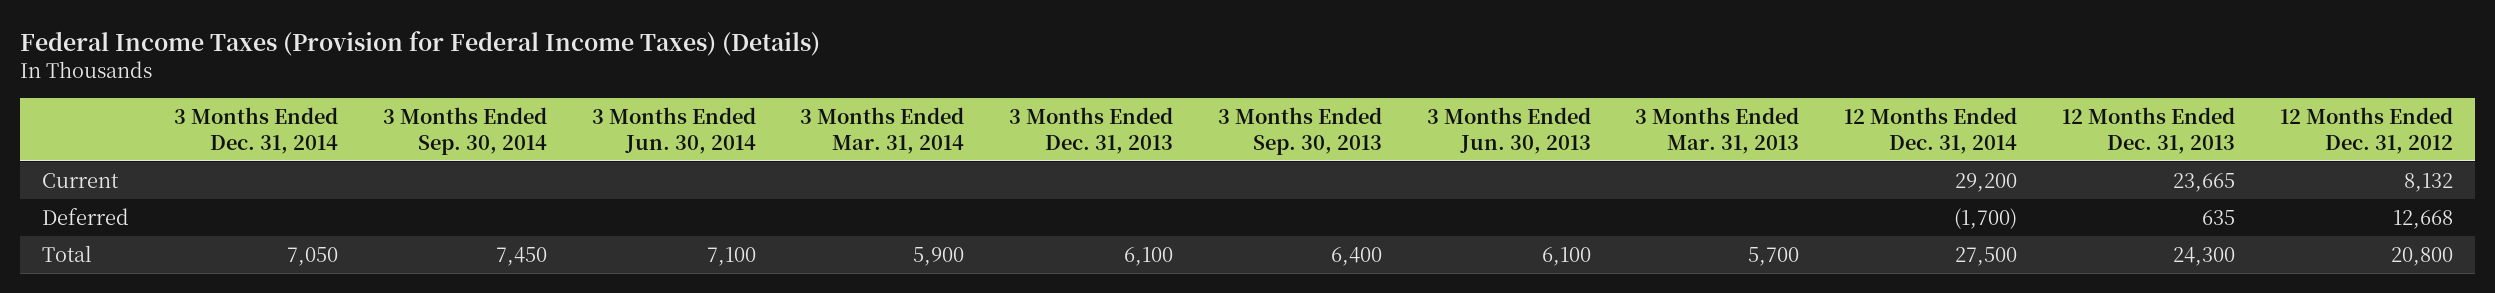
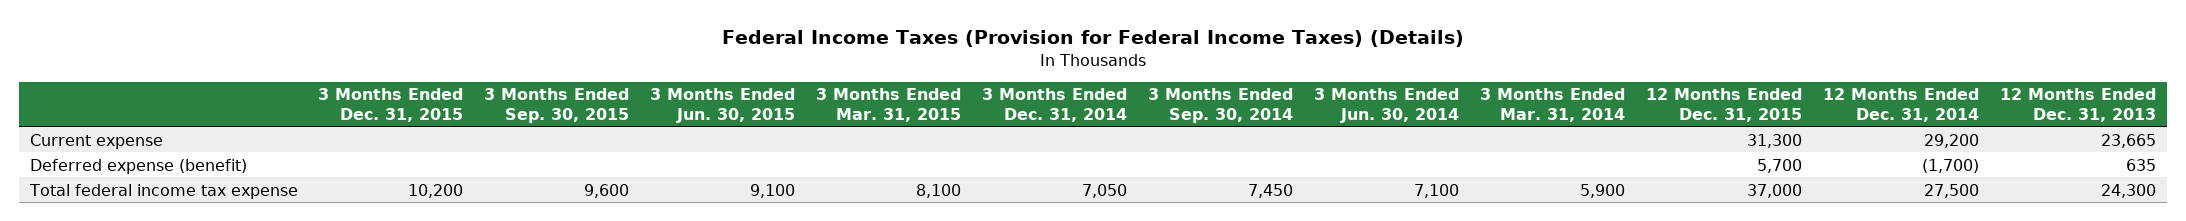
- | 3 Months Ended Dec. 31, 2014 | 3 Months Ended Sep. 30, 2014 | 3 Months Ended Jun. 30, 2014 | 3 Months Ended Mar. 31, 2014 | 3 Months Ended Dec. 31, 2013 | 3 Months Ended Sep. 30, 2013 | 3 Months Ended Jun. 30, 2013 | 3 Months Ended Mar. 31, 2013 | 12 Months Ended Dec. 31, 2014 | 12 Months Ended Dec. 31, 2013 | 12 Months Ended Dec. 31, 2012
+ | 3 Months Ended Dec. 31, 2015 | 3 Months Ended Sep. 30, 2015 | 3 Months Ended Jun. 30, 2015 | 3 Months Ended Mar. 31, 2015 | 3 Months Ended Dec. 31, 2014 | 3 Months Ended Sep. 30, 2014 | 3 Months Ended Jun. 30, 2014 | 3 Months Ended Mar. 31, 2014 | 12 Months Ended Dec. 31, 2015 | 12 Months Ended Dec. 31, 2014 | 12 Months Ended Dec. 31, 2013
- Current | | | | | | | | | 29,200 | 23,665 | 8,132
- Deferred | | | | | | | | | (1,700) | 635 | 12,668
- Total | 7,050 | 7,450 | 7,100 | 5,900 | 6,100 | 6,400 | 6,100 | 5,700 | 27,500 | 24,300 | 20,800
+ Current expense | | | | | | | | | 31,300 | 29,200 | 23,665
+ Deferred expense (benefit) | | | | | | | | | 5,700 | (1,700) | 635
+ Total federal income tax expense | 10,200 | 9,600 | 9,100 | 8,100 | 7,050 | 7,450 | 7,100 | 5,900 | 37,000 | 27,500 | 24,300

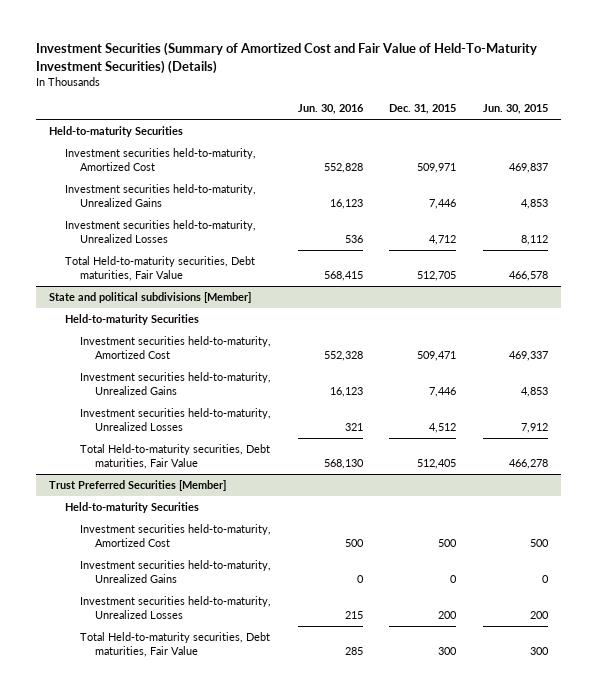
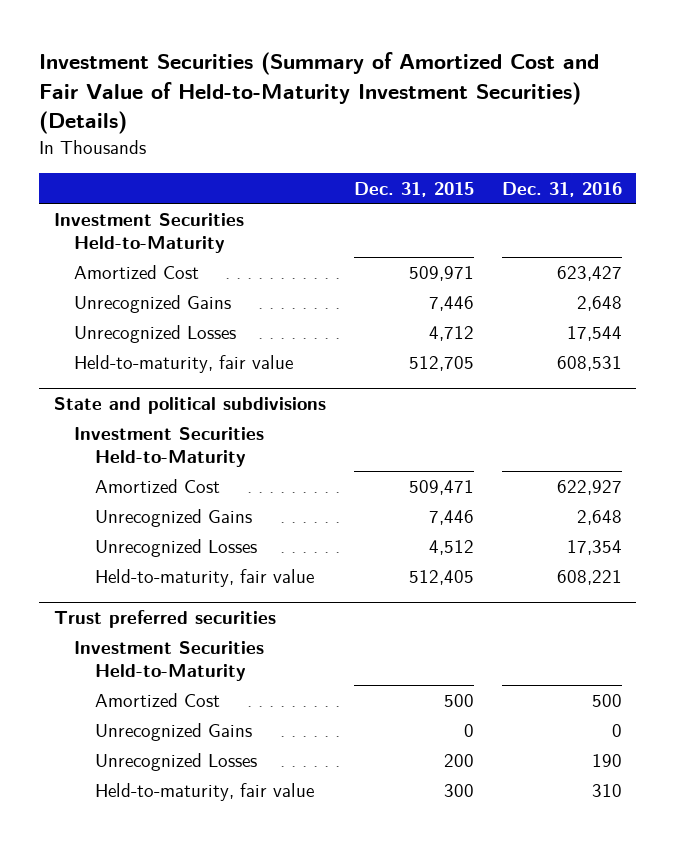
- Investment Securities (Summary of Amortized Cost and Fair Value of Held-To-Maturity Investment Securities) (Details)
+ Investment Securities (Summary of Amortized Cost and Fair Value of Held-to-Maturity Investment Securities) (Details)
- | Jun. 30, 2016 | Dec. 31, 2015 | Jun. 30, 2015
+ | Dec. 31, 2015 | Dec. 31, 2016
- Held-to-maturity Securities
- Investment securities held-to-maturity, Amortized Cost | 552,828 | 509,971 | 469,837
- Investment securities held-to-maturity, Unrealized Gains | 16,123 | 7,446 | 4,853
- Investment securities held-to-maturity, Unrealized Losses | 536 | 4,712 | 8,112
- Total Held-to-maturity securities, Debt maturities, Fair Value | 568,415 | 512,705 | 466,578
- State and political subdivisions [Member]
- Held-to-maturity Securities
- Investment securities held-to-maturity, Amortized Cost | 552,328 | 509,471 | 469,337
- Investment securities held-to-maturity, Unrealized Gains | 16,123 | 7,446 | 4,853
- Investment securities held-to-maturity, Unrealized Losses | 321 | 4,512 | 7,912
- Total Held-to-maturity securities, Debt maturities, Fair Value | 568,130 | 512,405 | 466,278
- Trust Preferred Securities [Member]
- Held-to-maturity Securities
- Investment securities held-to-maturity, Amortized Cost | 500 | 500 | 500
- Investment securities held-to-maturity, Unrealized Gains | 0 | 0 | 0
- Investment securities held-to-maturity, Unrealized Losses | 215 | 200 | 200
- Total Held-to-maturity securities, Debt maturities, Fair Value | 285 | 300 | 300
+ Investment Securities Held-to-Maturity
+ Amortized Cost | 509,971 | 623,427
+ Unrecognized Gains | 7,446 | 2,648
+ Unrecognized Losses | 4,712 | 17,544
+ Held-to-maturity, fair value | 512,705 | 608,531
+ State and political subdivisions
+ Investment Securities Held-to-Maturity
+ Amortized Cost | 509,471 | 622,927
+ Unrecognized Gains | 7,446 | 2,648
+ Unrecognized Losses | 4,512 | 17,354
+ Held-to-maturity, fair value | 512,405 | 608,221
+ Trust preferred securities
+ Investment Securities Held-to-Maturity
+ Amortized Cost | 500 | 500
+ Unrecognized Gains | 0 | 0
+ Unrecognized Losses | 200 | 190
+ Held-to-maturity, fair value | 300 | 310

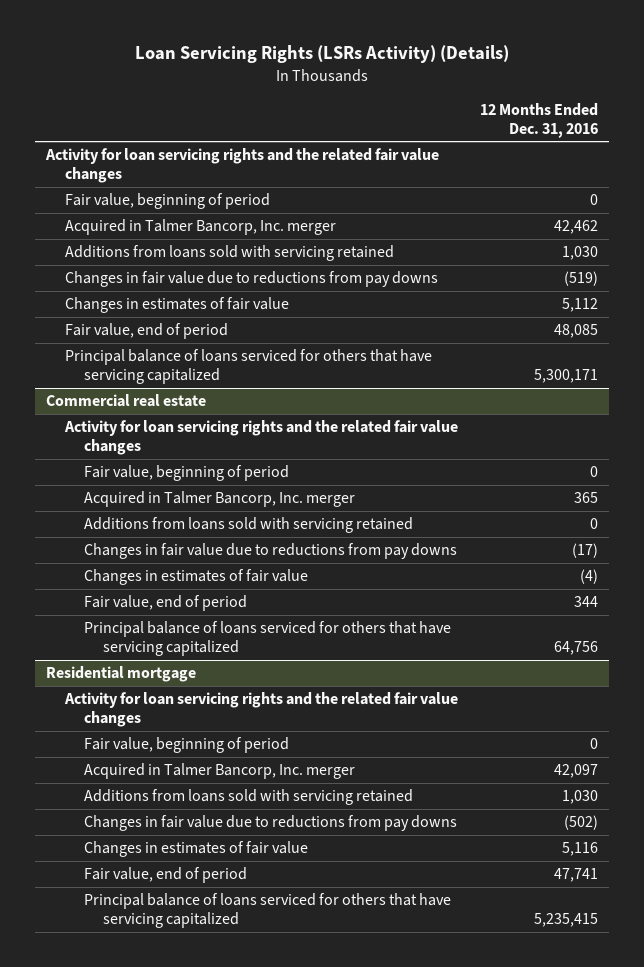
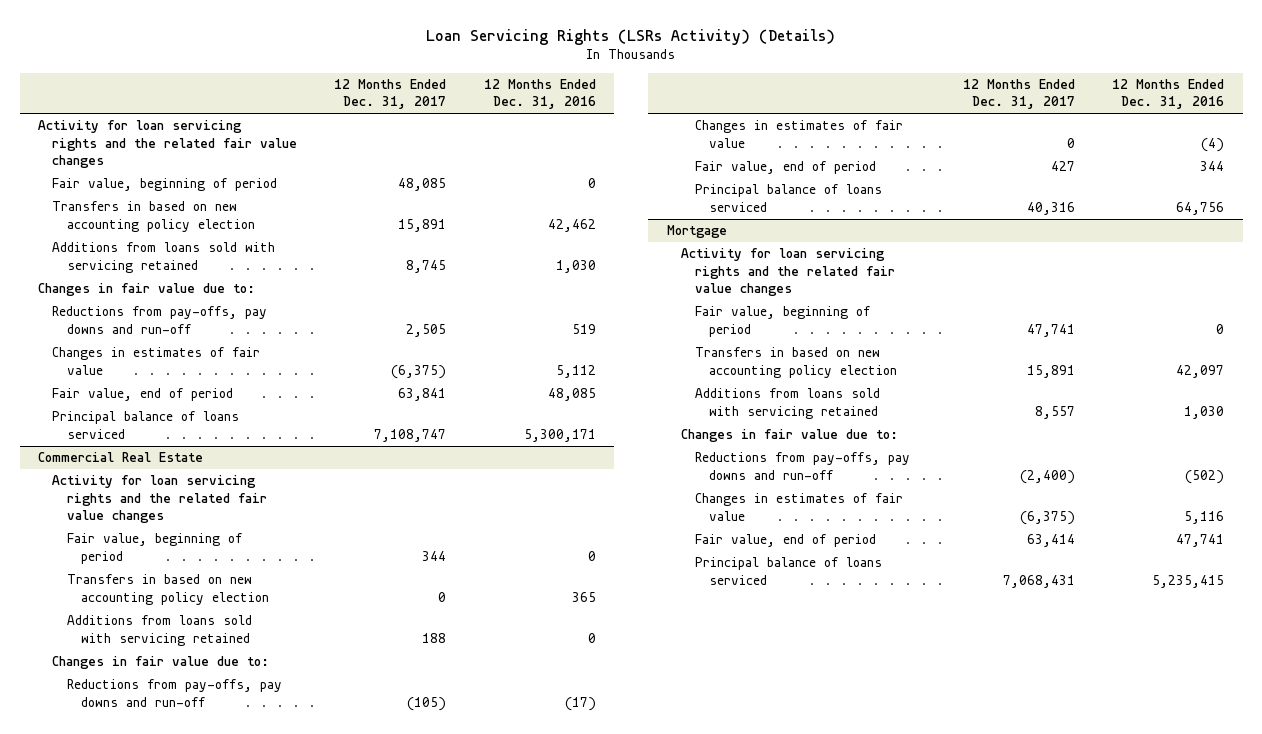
- | 12 Months Ended Dec. 31, 2016
+ | 12 Months Ended Dec. 31, 2017 | 12 Months Ended Dec. 31, 2016
- Acquired in Talmer Bancorp, Inc. merger | 42,462
+ Transfers in based on new accounting policy election | 15,891 | 42,462
- Changes in fair value due to reductions from pay downs | (519)
+ Changes in fair value due to:
+ Reductions from pay-offs, pay downs and run-off | 2,505 | 519
- Principal balance of loans serviced for others that have servicing capitalized | 5,300,171
- Commercial real estate
+ Principal balance of loans serviced | 7,108,747 | 5,300,171
+ Commercial Real Estate
- Acquired in Talmer Bancorp, Inc. merger | 365
+ Transfers in based on new accounting policy election | 0 | 365
- Changes in fair value due to reductions from pay downs | (17)
+ Changes in fair value due to:
+ Reductions from pay-offs, pay downs and run-off | (105) | (17)
- Principal balance of loans serviced for others that have servicing capitalized | 64,756
- Residential mortgage
+ Principal balance of loans serviced | 40,316 | 64,756
+ Mortgage
- Acquired in Talmer Bancorp, Inc. merger | 42,097
+ Transfers in based on new accounting policy election | 15,891 | 42,097
- Changes in fair value due to reductions from pay downs | (502)
+ Changes in fair value due to:
+ Reductions from pay-offs, pay downs and run-off | (2,400) | (502)
- Principal balance of loans serviced for others that have servicing capitalized | 5,235,415
+ Principal balance of loans serviced | 7,068,431 | 5,235,415

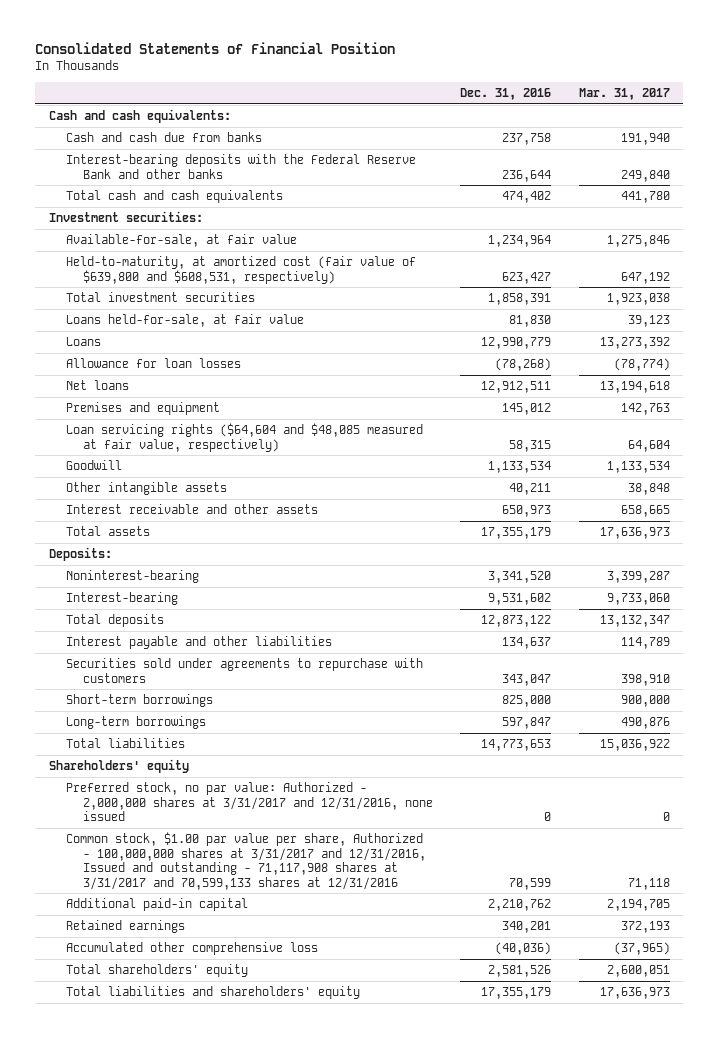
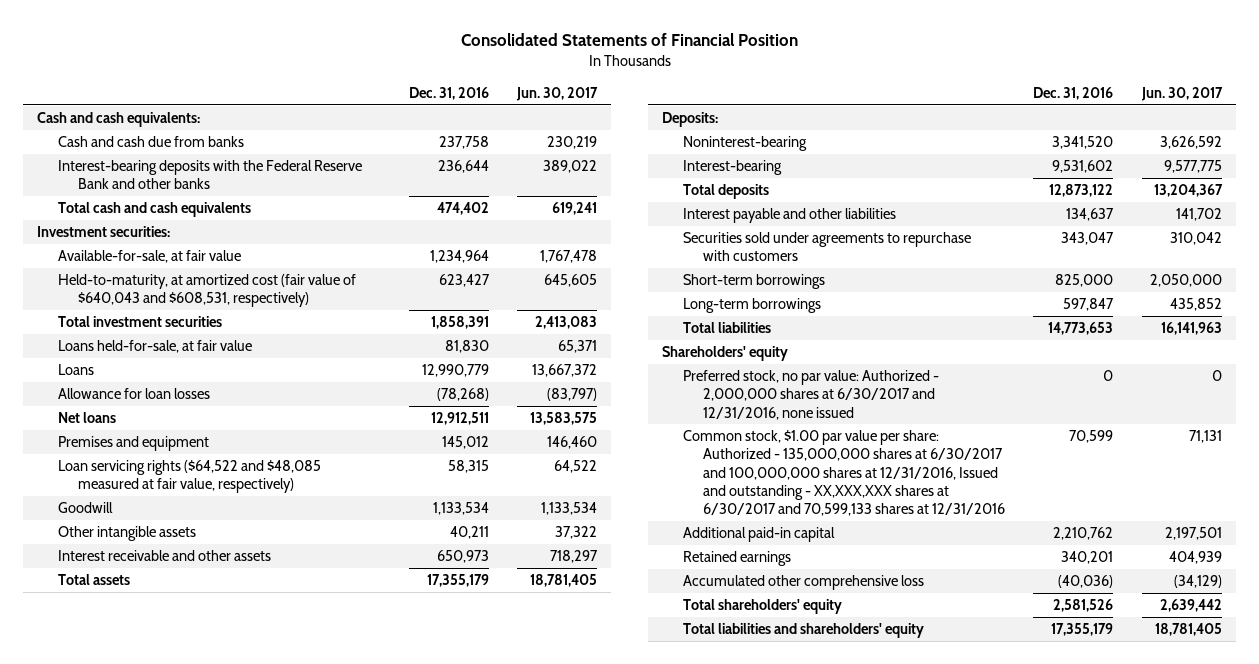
- | Dec. 31, 2016 | Mar. 31, 2017
+ | Dec. 31, 2016 | Jun. 30, 2017
- Held-to-maturity, at amortized cost (fair value of $639,800 and $608,531, respectively) | 623,427 | 647,192
+ Held-to-maturity, at amortized cost (fair value of $640,043 and $608,531, respectively) | 623,427 | 645,605
- Loan servicing rights ($64,604 and $48,085 measured at fair value, respectively) | 58,315 | 64,604
+ Loan servicing rights ($64,522 and $48,085 measured at fair value, respectively) | 58,315 | 64,522
- Preferred stock, no par value: Authorized - 2,000,000 shares at 3/31/2017 and 12/31/2016, none issued | 0 | 0
- Common stock, $1.00 par value per share, Authorized - 100,000,000 shares at 3/31/2017 and 12/31/2016, Issued and outstanding - 71,117,908 shares at 3/31/2017 and 70,599,133 shares at 12/31/2016 | 70,599 | 71,118
+ Preferred stock, no par value: Authorized - 2,000,000 shares at 6/30/2017 and 12/31/2016, none issued | 0 | 0
+ Common stock, $1.00 par value per share: Authorized - 135,000,000 shares at 6/30/2017 and 100,000,000 shares at 12/31/2016, Issued and outstanding - XX,XXX,XXX shares at 6/30/2017 and 70,599,133 shares at 12/31/2016 | 70,599 | 71,131

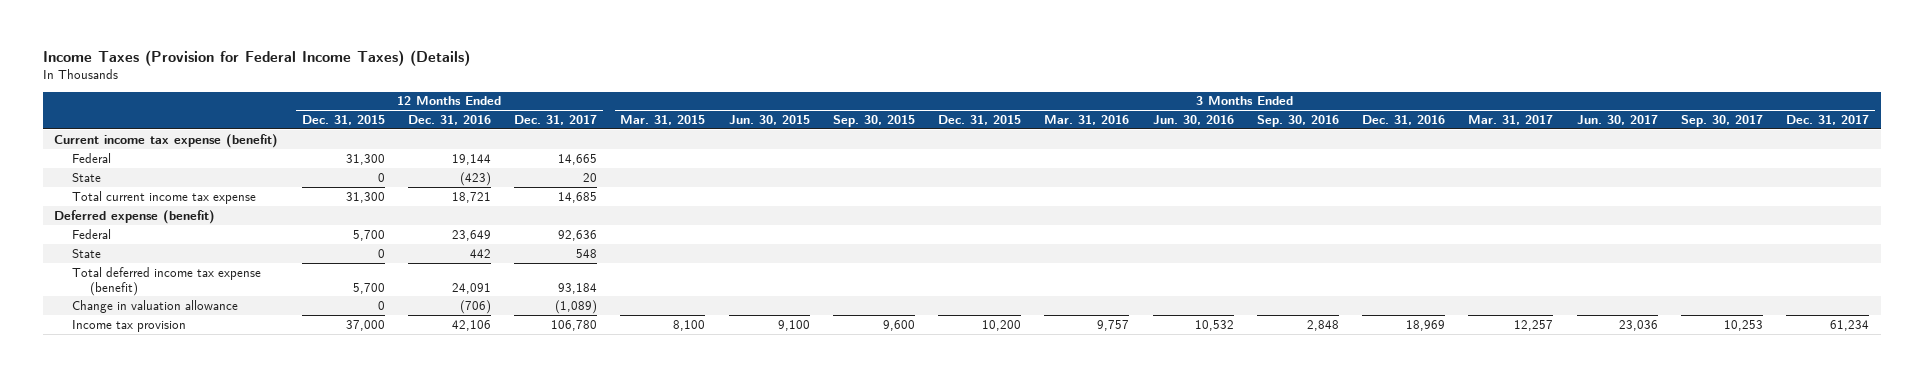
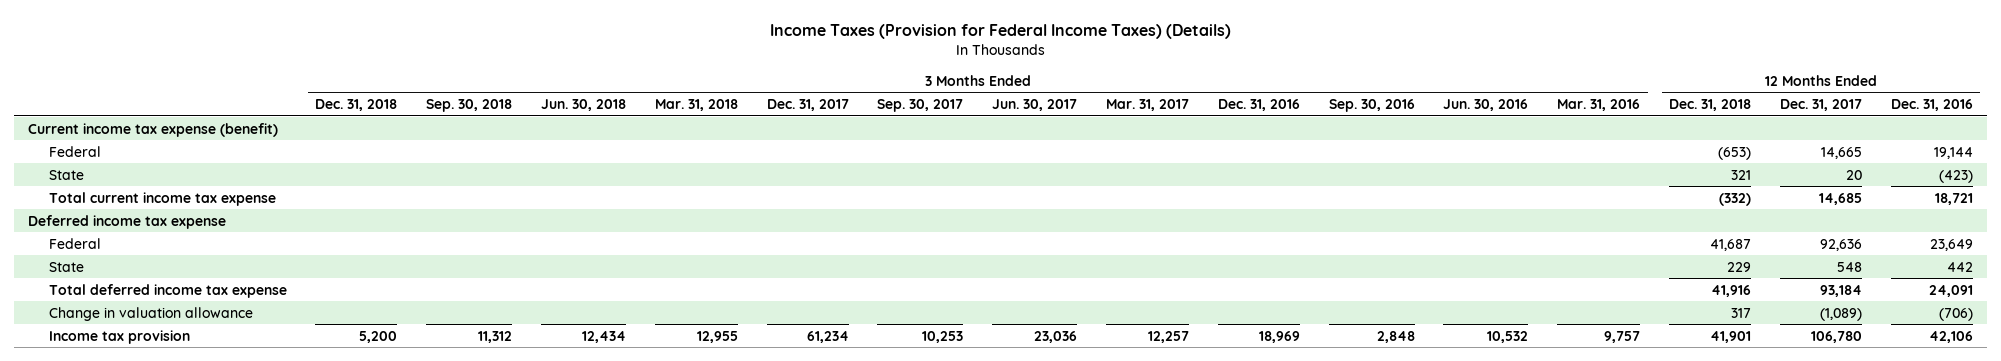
- | 12 Months Ended Dec. 31, 2015 | 12 Months Ended Dec. 31, 2016 | 12 Months Ended Dec. 31, 2017 | 3 Months Ended Mar. 31, 2015 | 3 Months Ended Jun. 30, 2015 | 3 Months Ended Sep. 30, 2015 | 3 Months Ended Dec. 31, 2015 | 3 Months Ended Mar. 31, 2016 | 3 Months Ended Jun. 30, 2016 | 3 Months Ended Sep. 30, 2016 | 3 Months Ended Dec. 31, 2016 | 3 Months Ended Mar. 31, 2017 | 3 Months Ended Jun. 30, 2017 | 3 Months Ended Sep. 30, 2017 | 3 Months Ended Dec. 31, 2017
+ | 3 Months Ended Dec. 31, 2018 | 3 Months Ended Sep. 30, 2018 | 3 Months Ended Jun. 30, 2018 | 3 Months Ended Mar. 31, 2018 | 3 Months Ended Dec. 31, 2017 | 3 Months Ended Sep. 30, 2017 | 3 Months Ended Jun. 30, 2017 | 3 Months Ended Mar. 31, 2017 | 3 Months Ended Dec. 31, 2016 | 3 Months Ended Sep. 30, 2016 | 3 Months Ended Jun. 30, 2016 | 3 Months Ended Mar. 31, 2016 | 12 Months Ended Dec. 31, 2018 | 12 Months Ended Dec. 31, 2017 | 12 Months Ended Dec. 31, 2016
- Deferred expense (benefit)
+ Deferred income tax expense
- Total deferred income tax expense (benefit) | 5,700 | 24,091 | 93,184 | | | | | | | | | | | |
+ Total deferred income tax expense | | | | | | | | | | | | | 41,916 | 93,184 | 24,091

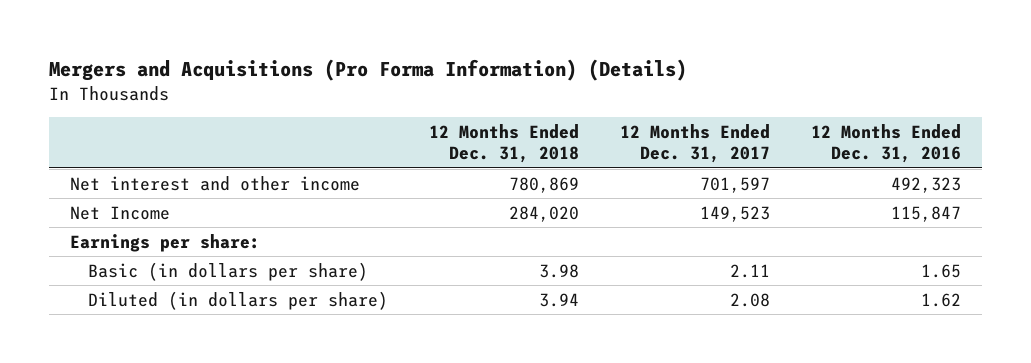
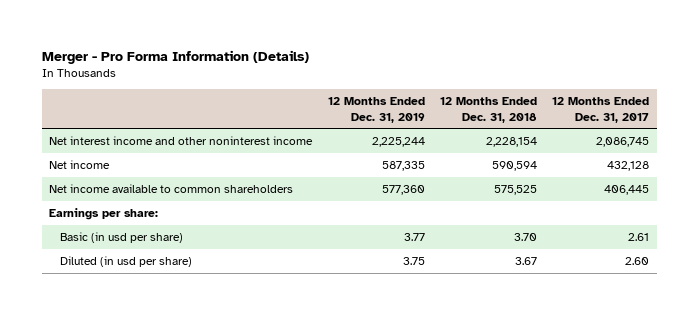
- Mergers and Acquisitions (Pro Forma Information) (Details)
+ Merger - Pro Forma Information (Details)
- | 12 Months Ended Dec. 31, 2018 | 12 Months Ended Dec. 31, 2017 | 12 Months Ended Dec. 31, 2016
+ | 12 Months Ended Dec. 31, 2019 | 12 Months Ended Dec. 31, 2018 | 12 Months Ended Dec. 31, 2017
- Net interest and other income | 780,869 | 701,597 | 492,323
- Net Income | 284,020 | 149,523 | 115,847
+ Net interest income and other noninterest income | 2,225,244 | 2,228,154 | 2,086,745
+ Net income | 587,335 | 590,594 | 432,128
+ Net income available to common shareholders | 577,360 | 575,525 | 406,445
- Basic (in dollars per share) | 3.98 | 2.11 | 1.65
- Diluted (in dollars per share) | 3.94 | 2.08 | 1.62
+ Basic (in usd per share) | 3.77 | 3.70 | 2.61
+ Diluted (in usd per share) | 3.75 | 3.67 | 2.60

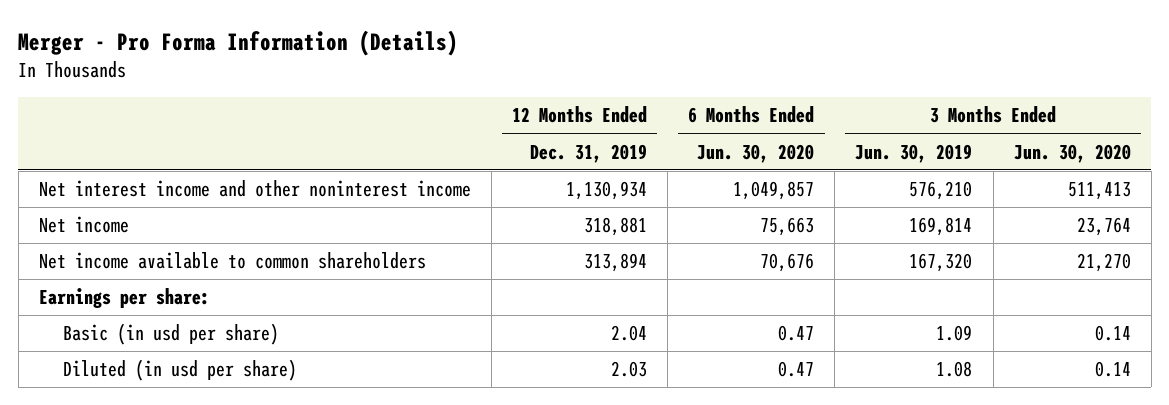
- | 12 Months Ended Dec. 31, 2019 | 12 Months Ended Dec. 31, 2018 | 12 Months Ended Dec. 31, 2017
+ | 12 Months Ended Dec. 31, 2019 | 6 Months Ended Jun. 30, 2020 | 3 Months Ended Jun. 30, 2019 | 3 Months Ended Jun. 30, 2020
- Net interest income and other noninterest income | 2,225,244 | 2,228,154 | 2,086,745
- Net income | 587,335 | 590,594 | 432,128
- Net income available to common shareholders | 577,360 | 575,525 | 406,445
+ Net interest income and other noninterest income | 1,130,934 | 1,049,857 | 576,210 | 511,413
+ Net income | 318,881 | 75,663 | 169,814 | 23,764
+ Net income available to common shareholders | 313,894 | 70,676 | 167,320 | 21,270
- Basic (in usd per share) | 3.77 | 3.70 | 2.61
- Diluted (in usd per share) | 3.75 | 3.67 | 2.60
+ Basic (in usd per share) | 2.04 | 0.47 | 1.09 | 0.14
+ Diluted (in usd per share) | 2.03 | 0.47 | 1.08 | 0.14

